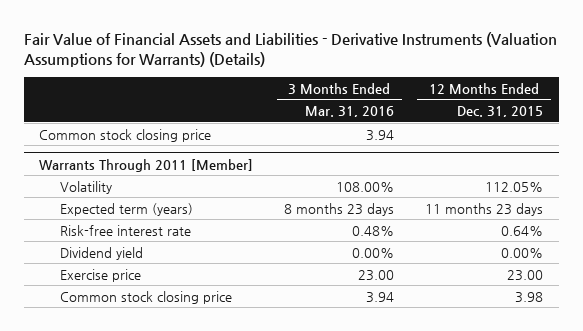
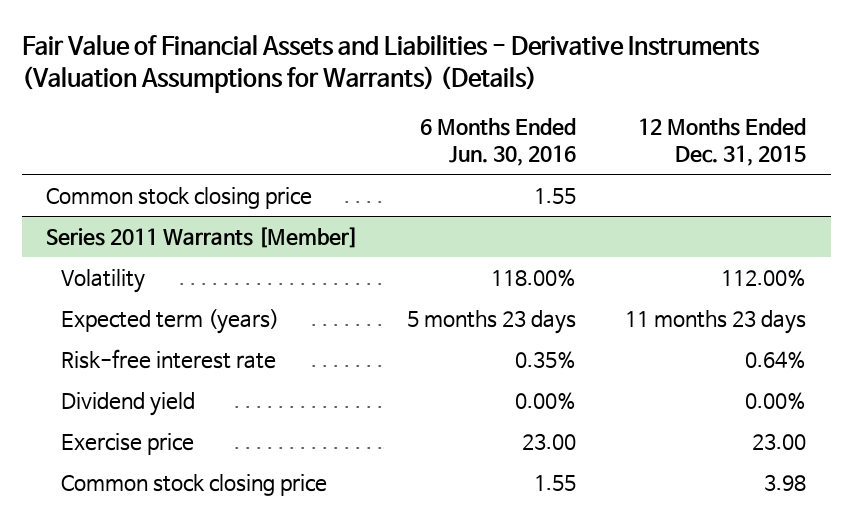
- | 3 Months Ended Mar. 31, 2016 | 12 Months Ended Dec. 31, 2015
+ | 6 Months Ended Jun. 30, 2016 | 12 Months Ended Dec. 31, 2015
- Warrants Through 2011 [Member]
- Volatility | 108.00% | 112.05%
+ Series 2011 Warrants [Member]
+ Volatility | 118.00% | 112.00%

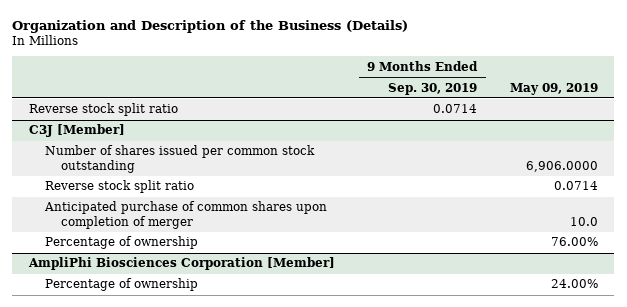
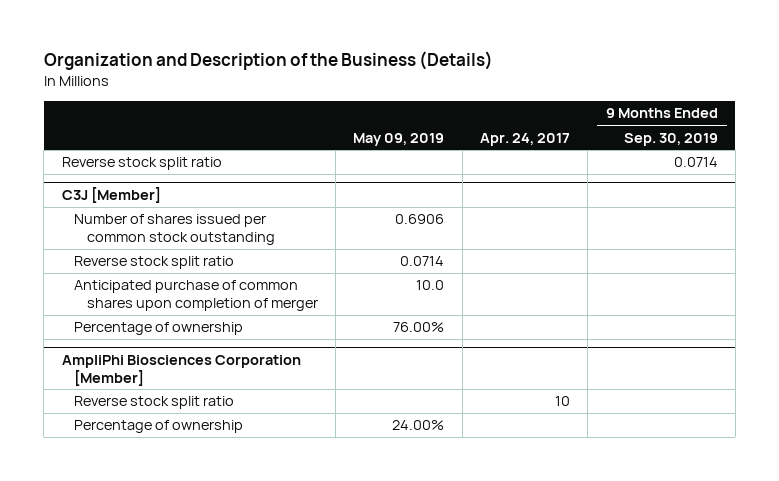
- | 9 Months Ended Sep. 30, 2019 | May 09, 2019
+ | May 09, 2019 | Apr. 24, 2017 | 9 Months Ended Sep. 30, 2019
@ C3J [Member]
- Number of shares issued per common stock outstanding | | 6,906.0000
+ Number of shares issued per common stock outstanding | 0.6906 | |
@ AmpliPhi Biosciences Corporation [Member]
+ Reverse stock split ratio | | 10 |

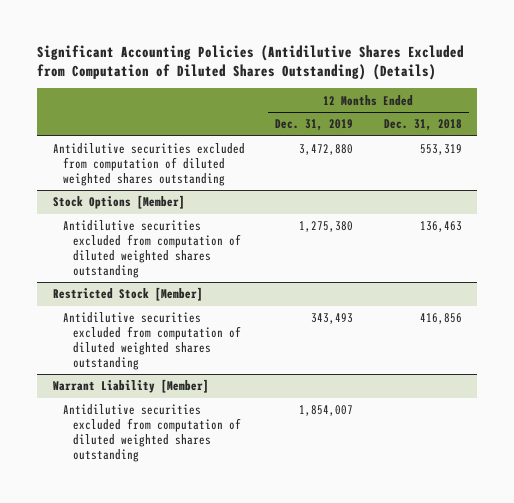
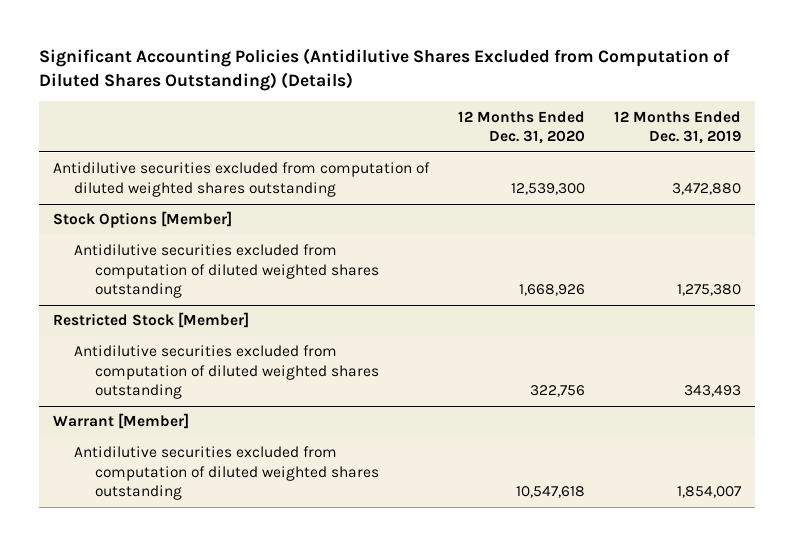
- | 12 Months Ended Dec. 31, 2019 | 12 Months Ended Dec. 31, 2018
+ | 12 Months Ended Dec. 31, 2020 | 12 Months Ended Dec. 31, 2019
- Warrant Liability [Member]
+ Warrant [Member]

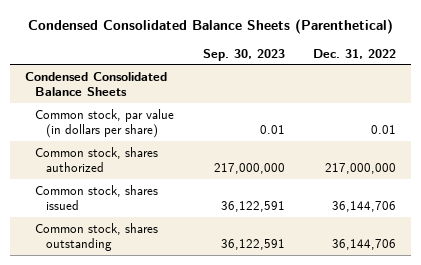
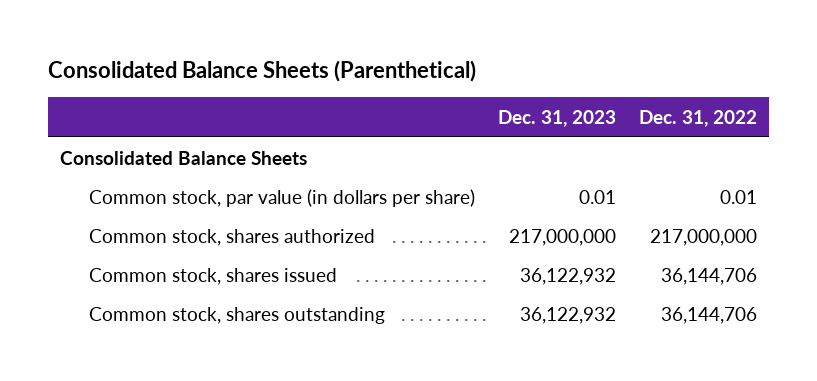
- Condensed Consolidated Balance Sheets (Parenthetical)
+ Consolidated Balance Sheets (Parenthetical)
- | Sep. 30, 2023 | Dec. 31, 2022
+ | Dec. 31, 2023 | Dec. 31, 2022
- Condensed Consolidated Balance Sheets
+ Consolidated Balance Sheets

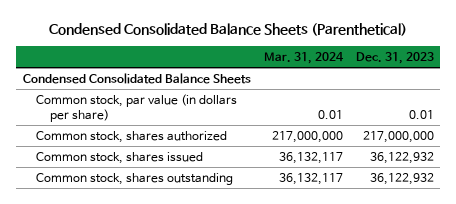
- Consolidated Balance Sheets (Parenthetical)
+ Condensed Consolidated Balance Sheets (Parenthetical)
- | Dec. 31, 2023 | Dec. 31, 2022
+ | Mar. 31, 2024 | Dec. 31, 2023
- Consolidated Balance Sheets
+ Condensed Consolidated Balance Sheets

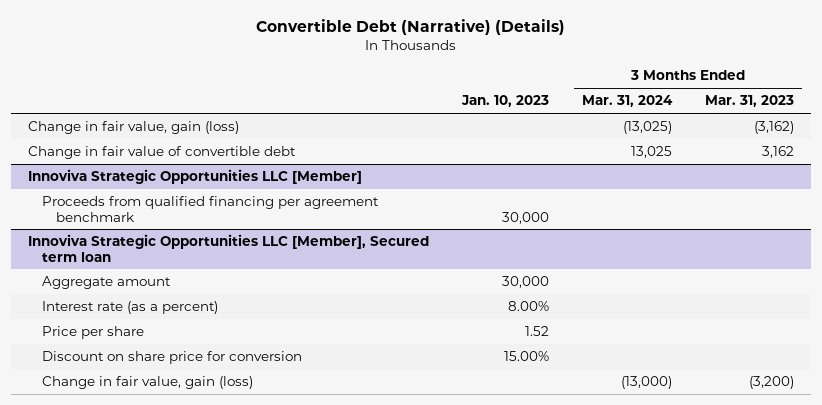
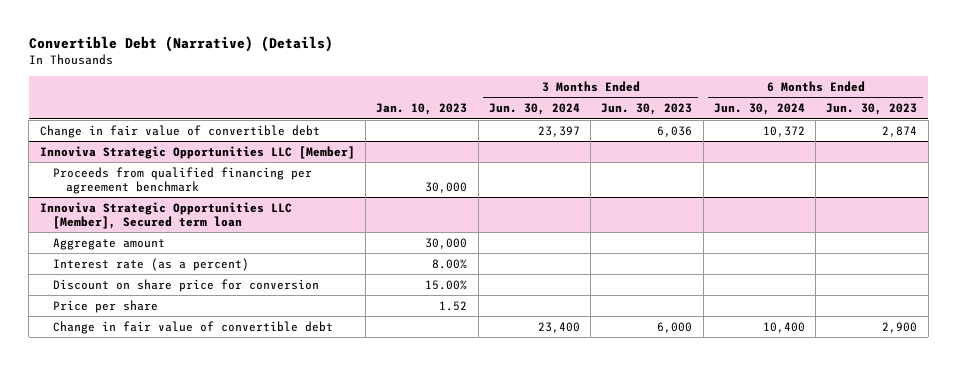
- | Jan. 10, 2023 | 3 Months Ended Mar. 31, 2024 | 3 Months Ended Mar. 31, 2023
+ | Jan. 10, 2023 | 3 Months Ended Jun. 30, 2024 | 3 Months Ended Jun. 30, 2023 | 6 Months Ended Jun. 30, 2024 | 6 Months Ended Jun. 30, 2023
- Change in fair value, gain (loss) | | (13,025) | (3,162)
@ Innoviva Strategic Opportunities LLC [Member], Secured term loan
- Change in fair value, gain (loss) | | (13,000) | (3,200)
moved down: Price per share | 1.52 | | | |
+ Change in fair value of convertible debt | | 23,400 | 6,000 | 10,400 | 2,900

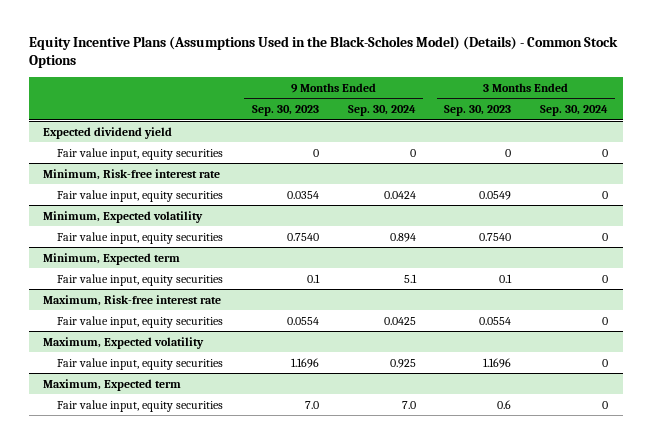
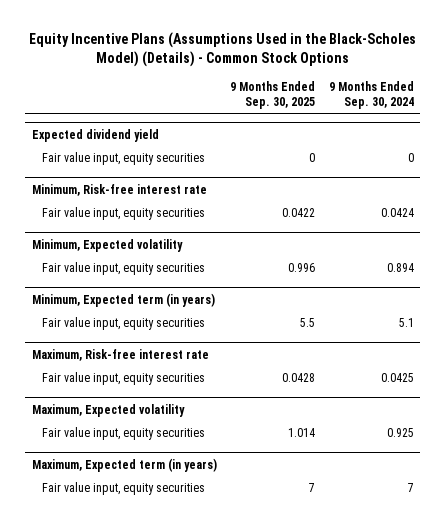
- | 9 Months Ended Sep. 30, 2023 | 9 Months Ended Sep. 30, 2024 | 3 Months Ended Sep. 30, 2023 | 3 Months Ended Sep. 30, 2024
+ | 9 Months Ended Sep. 30, 2025 | 9 Months Ended Sep. 30, 2024
- Minimum, Expected term
+ Minimum, Expected term (in years)
- Maximum, Expected term
- Fair value input, equity securities | 7.0 | 7.0 | 0.6 | 0
+ Maximum, Expected term (in years)
+ Fair value input, equity securities | 7 | 7

